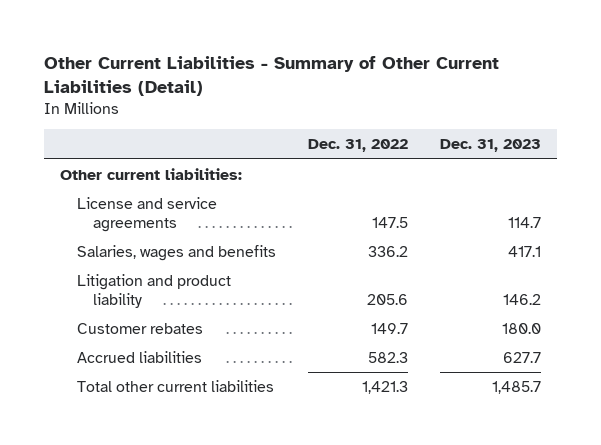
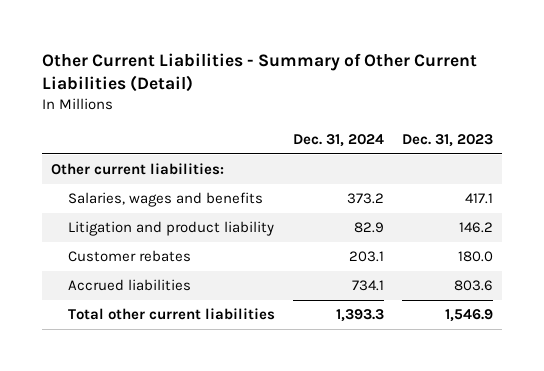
- | Dec. 31, 2022 | Dec. 31, 2023
+ | Dec. 31, 2024 | Dec. 31, 2023
- License and service agreements | 147.5 | 114.7
- Accrued liabilities | 582.3 | 627.7
- Total other current liabilities | 1,421.3 | 1,485.7
+ Accrued liabilities | 734.1 | 803.6
+ Total other current liabilities | 1,393.3 | 1,546.9

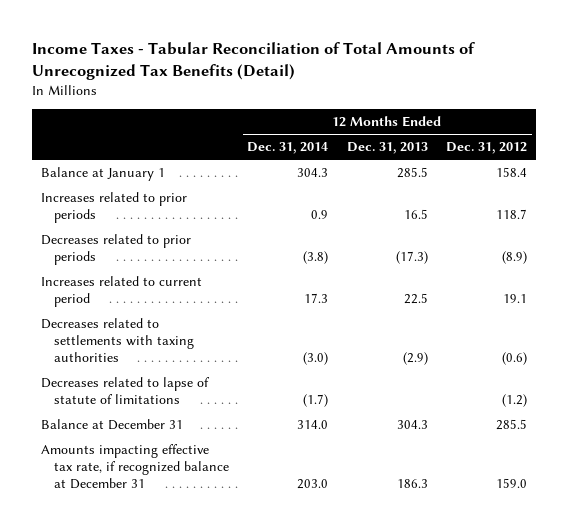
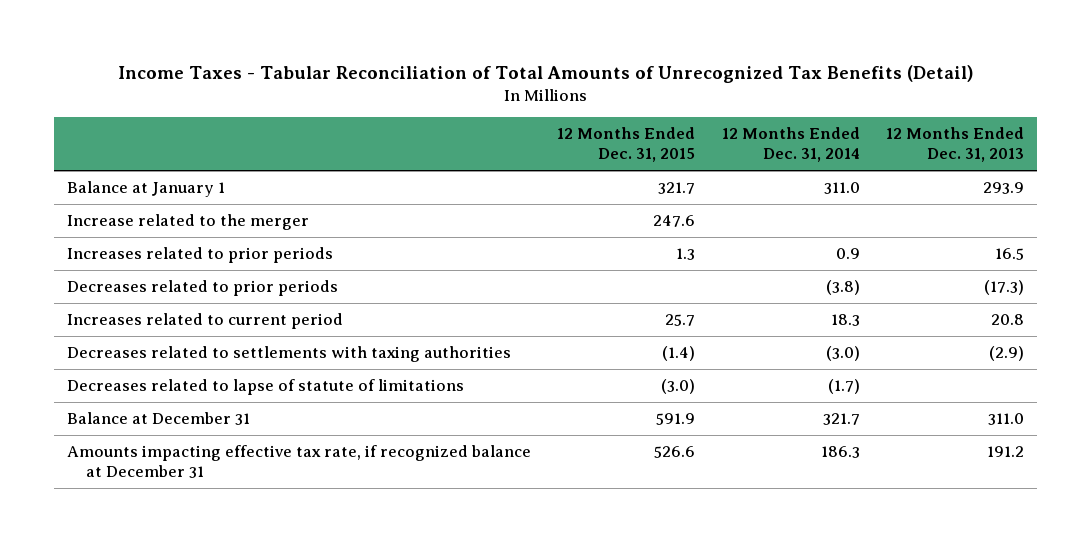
- | 12 Months Ended Dec. 31, 2014 | 12 Months Ended Dec. 31, 2013 | 12 Months Ended Dec. 31, 2012
+ | 12 Months Ended Dec. 31, 2015 | 12 Months Ended Dec. 31, 2014 | 12 Months Ended Dec. 31, 2013
- Balance at January 1 | 304.3 | 285.5 | 158.4
+ Balance at January 1 | 321.7 | 311.0 | 293.9
+ Increase related to the merger | 247.6 | |
- Increases related to current period | 17.3 | 22.5 | 19.1
+ Increases related to current period | 25.7 | 18.3 | 20.8
- Balance at December 31 | 314.0 | 304.3 | 285.5
- Amounts impacting effective tax rate, if recognized balance at December 31 | 203.0 | 186.3 | 159.0
+ Balance at December 31 | 591.9 | 321.7 | 311.0
+ Amounts impacting effective tax rate, if recognized balance at December 31 | 526.6 | 186.3 | 191.2

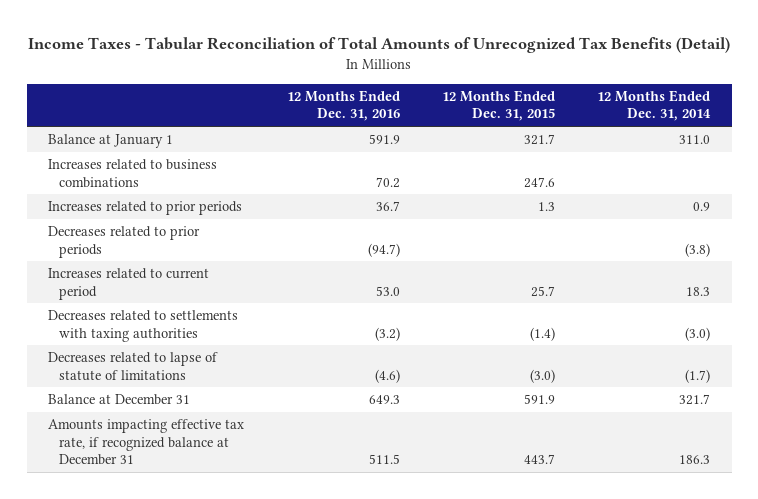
- | 12 Months Ended Dec. 31, 2015 | 12 Months Ended Dec. 31, 2014 | 12 Months Ended Dec. 31, 2013
+ | 12 Months Ended Dec. 31, 2016 | 12 Months Ended Dec. 31, 2015 | 12 Months Ended Dec. 31, 2014
- Increase related to the merger | 247.6 | |
+ Increases related to business combinations | 70.2 | 247.6 |
- Amounts impacting effective tax rate, if recognized balance at December 31 | 526.6 | 186.3 | 191.2
+ Amounts impacting effective tax rate, if recognized balance at December 31 | 511.5 | 443.7 | 186.3

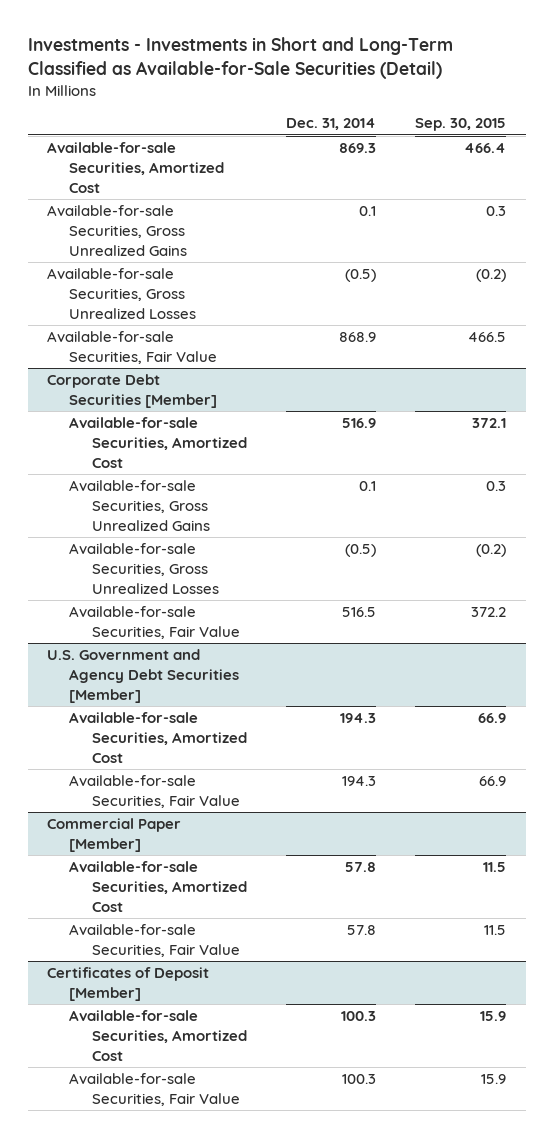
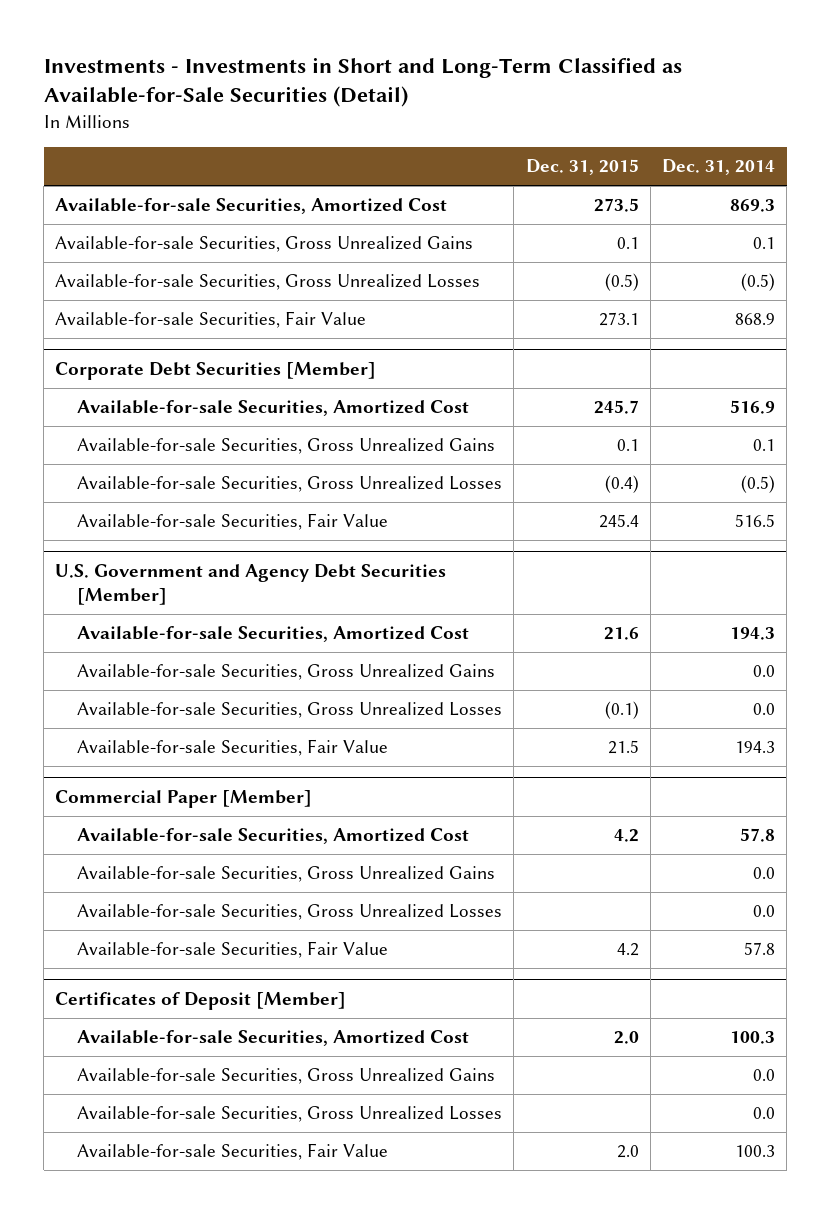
- | Dec. 31, 2014 | Sep. 30, 2015
+ | Dec. 31, 2015 | Dec. 31, 2014
@ U.S. Government and Agency Debt Securities [Member]
+ Available-for-sale Securities, Gross Unrealized Gains | | 0.0
+ Available-for-sale Securities, Gross Unrealized Losses | (0.1) | 0.0
@ Commercial Paper [Member]
+ Available-for-sale Securities, Gross Unrealized Gains | | 0.0
+ Available-for-sale Securities, Gross Unrealized Losses | | 0.0
@ Certificates of Deposit [Member]
+ Available-for-sale Securities, Gross Unrealized Gains | | 0.0
+ Available-for-sale Securities, Gross Unrealized Losses | | 0.0

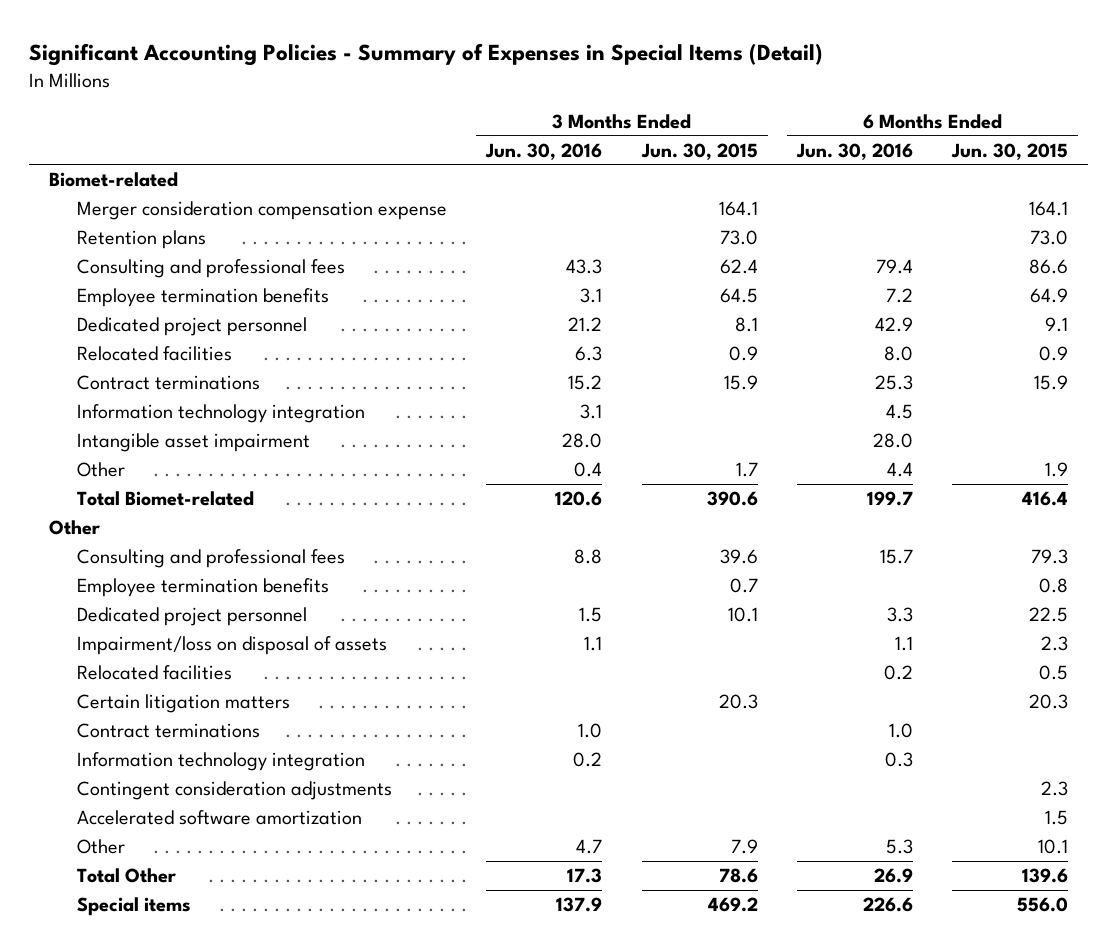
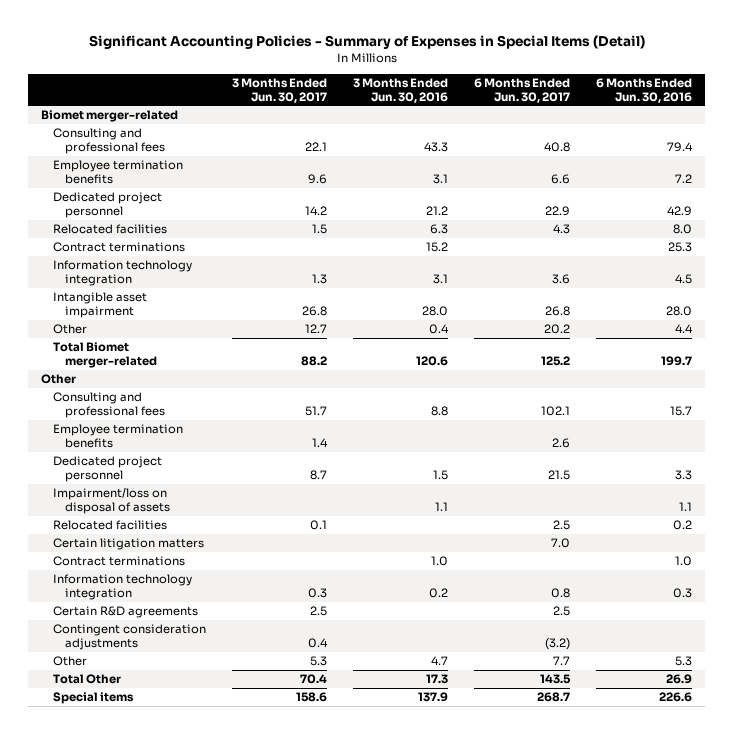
- | 3 Months Ended Jun. 30, 2016 | 3 Months Ended Jun. 30, 2015 | 6 Months Ended Jun. 30, 2016 | 6 Months Ended Jun. 30, 2015
+ | 3 Months Ended Jun. 30, 2017 | 3 Months Ended Jun. 30, 2016 | 6 Months Ended Jun. 30, 2017 | 6 Months Ended Jun. 30, 2016
- Biomet-related
- Merger consideration compensation expense | | 164.1 | | 164.1
- Retention plans | | 73.0 | | 73.0
+ Biomet merger-related
- Total Biomet-related | 120.6 | 390.6 | 199.7 | 416.4
+ Total Biomet merger-related | 88.2 | 120.6 | 125.2 | 199.7
+ Certain R&D agreements | 2.5 | | 2.5 |
- Accelerated software amortization | | | | 1.5

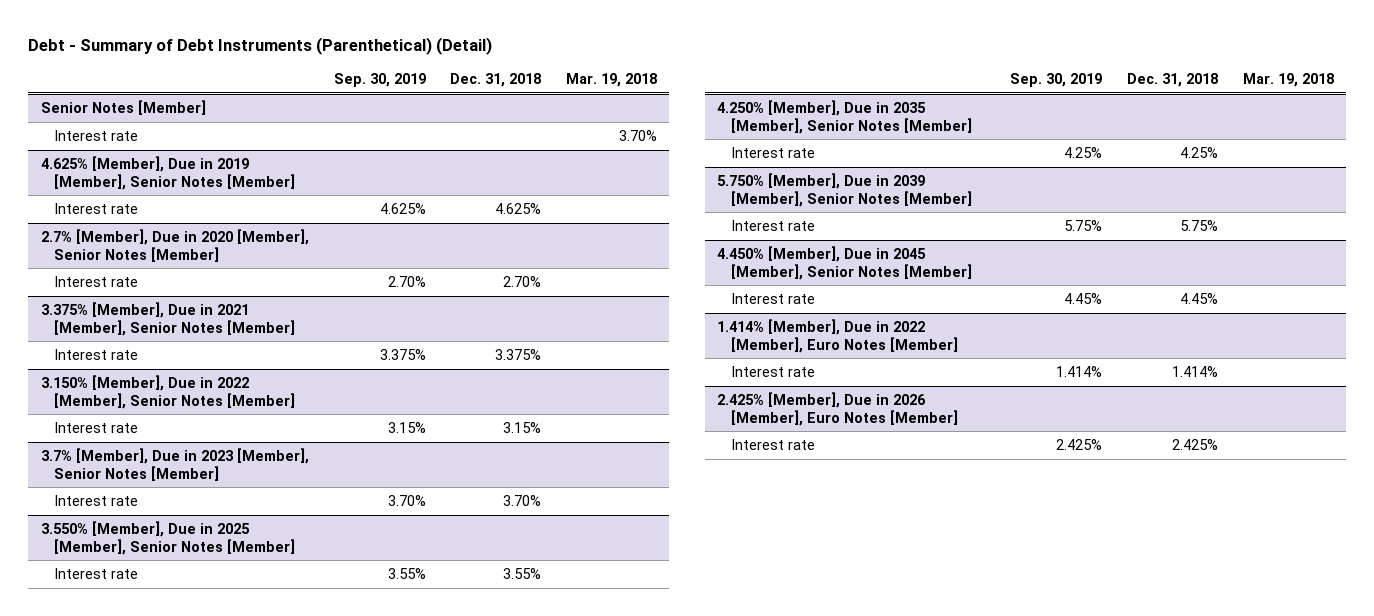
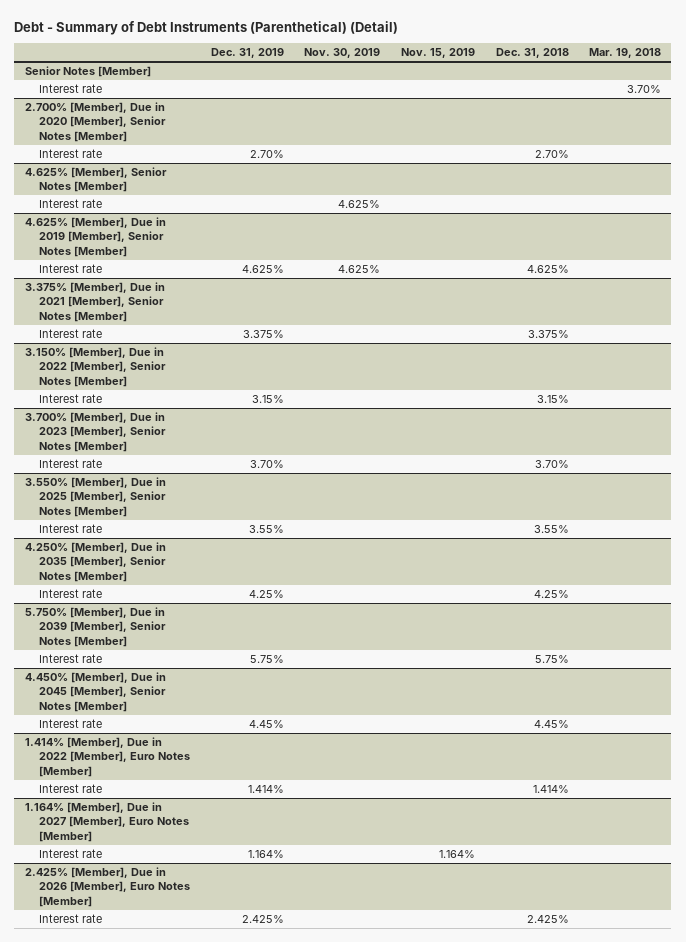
- | Sep. 30, 2019 | Dec. 31, 2018 | Mar. 19, 2018
+ | Dec. 31, 2019 | Nov. 30, 2019 | Nov. 15, 2019 | Dec. 31, 2018 | Mar. 19, 2018
+ 2.700% [Member], Due in 2020 [Member], Senior Notes [Member]
+ Interest rate | 2.70% | | | 2.70% |
+ 4.625% [Member], Senior Notes [Member]
+ Interest rate | | 4.625% | | |
- 2.7% [Member], Due in 2020 [Member], Senior Notes [Member]
- Interest rate | 2.70% | 2.70% |
- 3.7% [Member], Due in 2023 [Member], Senior Notes [Member]
+ 3.700% [Member], Due in 2023 [Member], Senior Notes [Member]
+ 1.164% [Member], Due in 2027 [Member], Euro Notes [Member]
+ Interest rate | 1.164% | | 1.164% | |

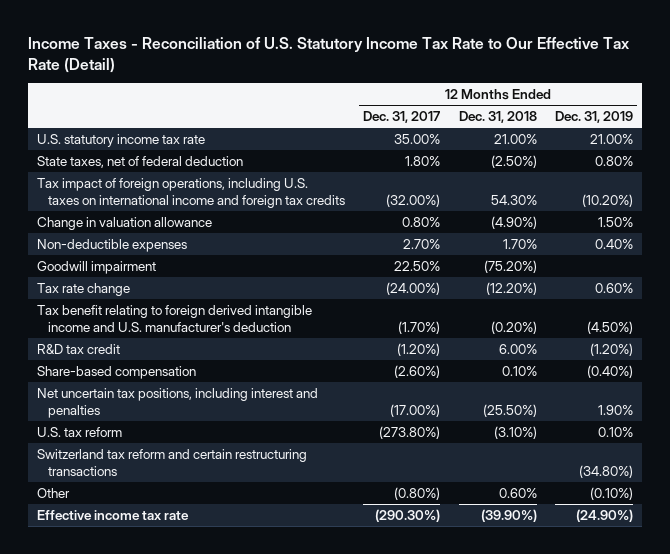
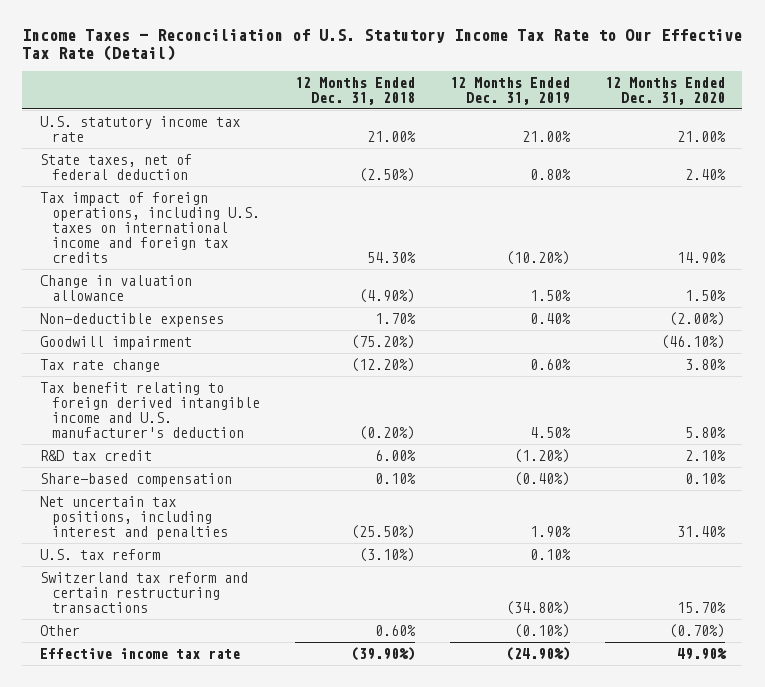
- | 12 Months Ended Dec. 31, 2017 | 12 Months Ended Dec. 31, 2018 | 12 Months Ended Dec. 31, 2019
+ | 12 Months Ended Dec. 31, 2018 | 12 Months Ended Dec. 31, 2019 | 12 Months Ended Dec. 31, 2020
- Tax benefit relating to foreign derived intangible income and U.S. manufacturer's deduction | (1.70%) | (0.20%) | (4.50%)
+ Tax benefit relating to foreign derived intangible income and U.S. manufacturer's deduction | (0.20%) | 4.50% | 5.80%

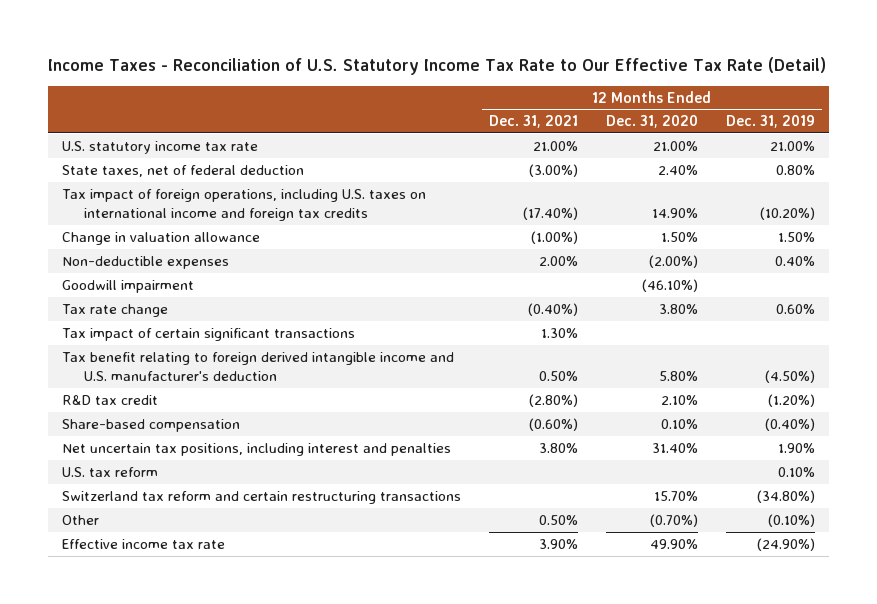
- | 12 Months Ended Dec. 31, 2018 | 12 Months Ended Dec. 31, 2019 | 12 Months Ended Dec. 31, 2020
+ | 12 Months Ended Dec. 31, 2021 | 12 Months Ended Dec. 31, 2020 | 12 Months Ended Dec. 31, 2019
- Tax benefit relating to foreign derived intangible income and U.S. manufacturer's deduction | (0.20%) | 4.50% | 5.80%
+ Tax impact of certain significant transactions | 1.30% | |
+ Tax benefit relating to foreign derived intangible income and U.S. manufacturer's deduction | 0.50% | 5.80% | (4.50%)

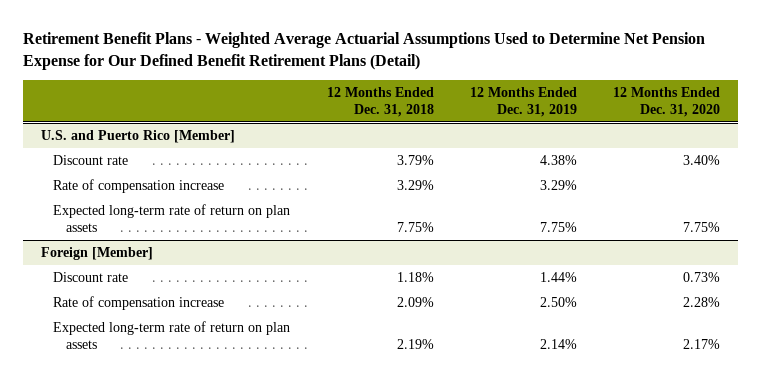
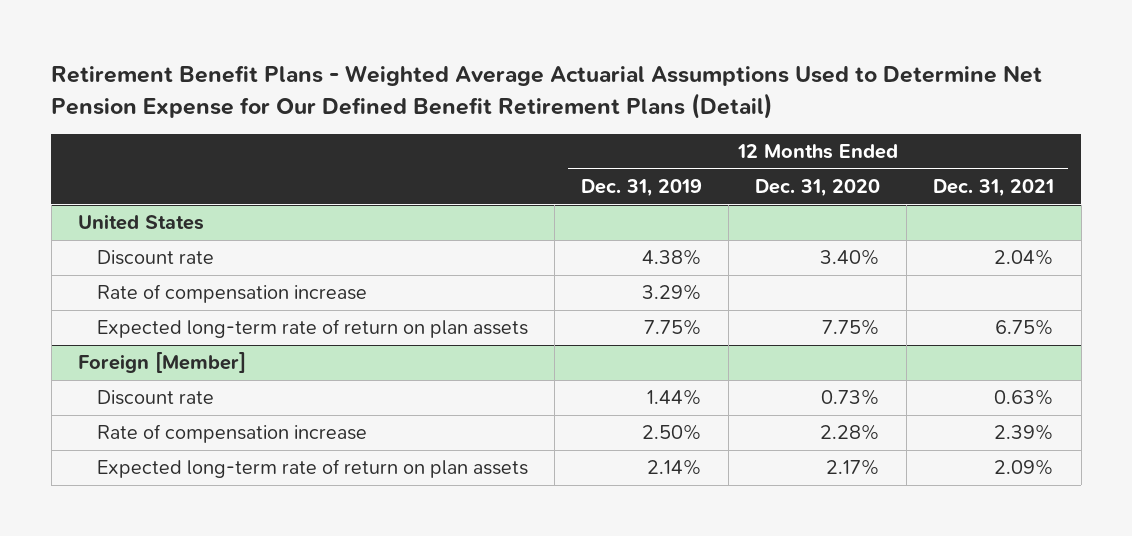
- | 12 Months Ended Dec. 31, 2018 | 12 Months Ended Dec. 31, 2019 | 12 Months Ended Dec. 31, 2020
+ | 12 Months Ended Dec. 31, 2019 | 12 Months Ended Dec. 31, 2020 | 12 Months Ended Dec. 31, 2021
- U.S. and Puerto Rico [Member]
+ United States

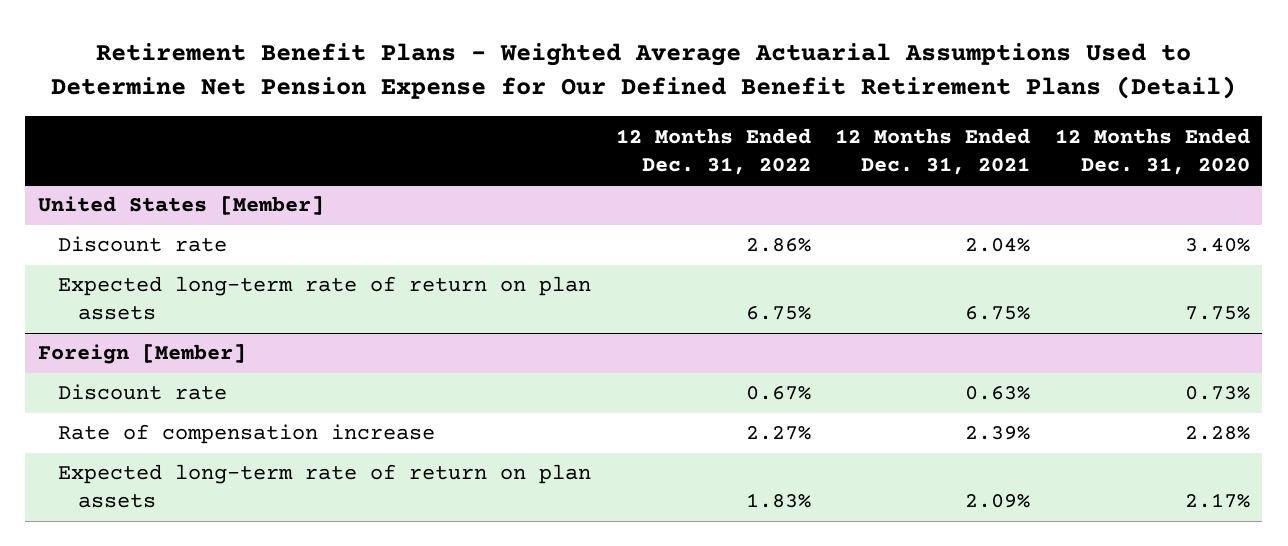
- | 12 Months Ended Dec. 31, 2019 | 12 Months Ended Dec. 31, 2020 | 12 Months Ended Dec. 31, 2021
+ | 12 Months Ended Dec. 31, 2022 | 12 Months Ended Dec. 31, 2021 | 12 Months Ended Dec. 31, 2020
- United States
+ United States [Member]
- Rate of compensation increase | 3.29% | |

